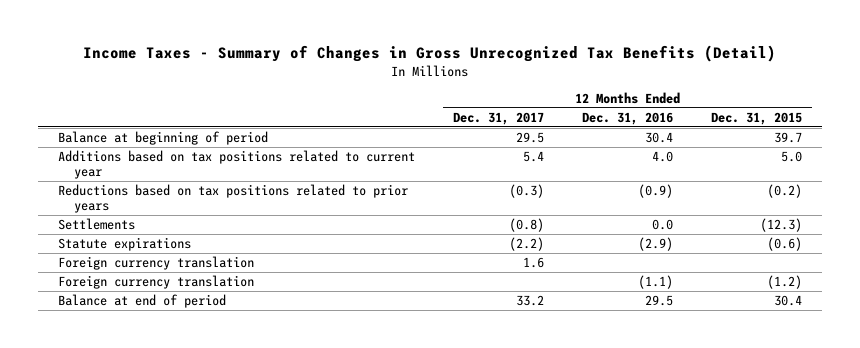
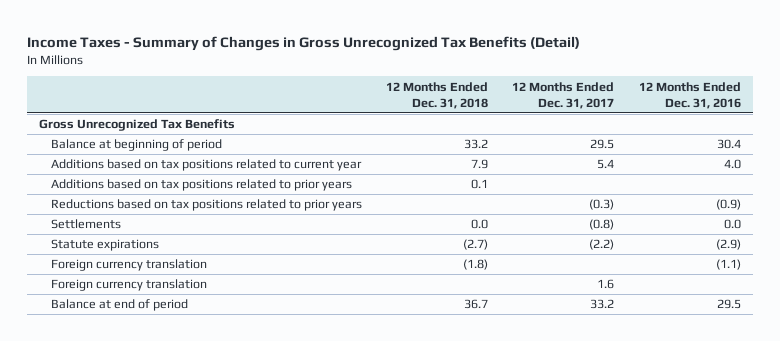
- | 12 Months Ended Dec. 31, 2017 | 12 Months Ended Dec. 31, 2016 | 12 Months Ended Dec. 31, 2015
+ | 12 Months Ended Dec. 31, 2018 | 12 Months Ended Dec. 31, 2017 | 12 Months Ended Dec. 31, 2016
+ Gross Unrecognized Tax Benefits
+ Additions based on tax positions related to prior years | 0.1 | |
moved down: Foreign currency translation | | 1.6 |

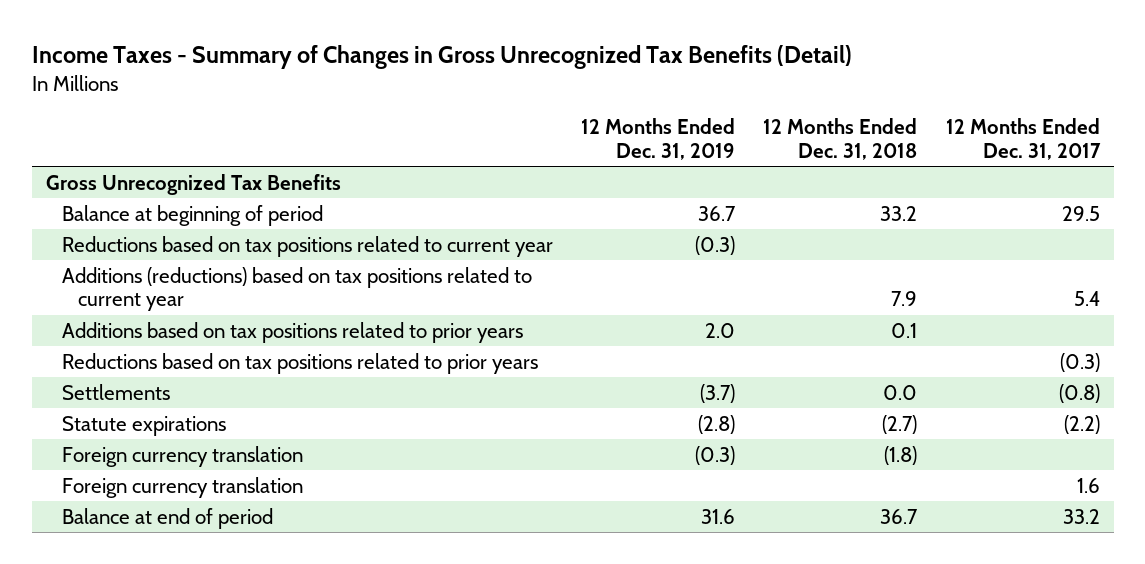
- | 12 Months Ended Dec. 31, 2018 | 12 Months Ended Dec. 31, 2017 | 12 Months Ended Dec. 31, 2016
+ | 12 Months Ended Dec. 31, 2019 | 12 Months Ended Dec. 31, 2018 | 12 Months Ended Dec. 31, 2017
- Additions based on tax positions related to current year | 7.9 | 5.4 | 4.0
+ Reductions based on tax positions related to current year | (0.3) | |
+ Additions (reductions) based on tax positions related to current year | | 7.9 | 5.4

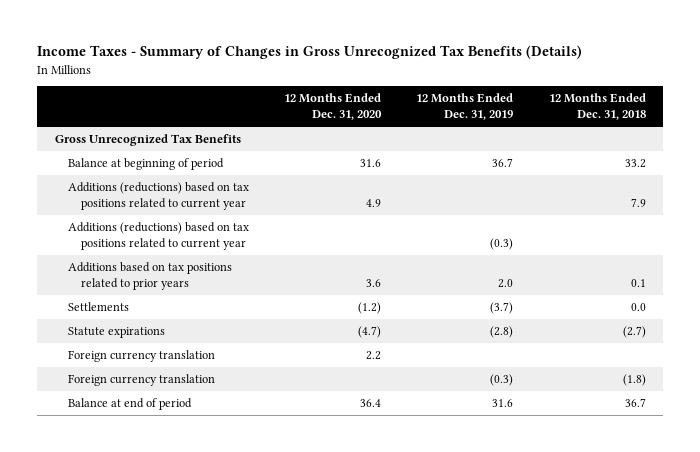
- Income Taxes - Summary of Changes in Gross Unrecognized Tax Benefits (Detail)
+ Income Taxes - Summary of Changes in Gross Unrecognized Tax Benefits (Details)
- | 12 Months Ended Dec. 31, 2019 | 12 Months Ended Dec. 31, 2018 | 12 Months Ended Dec. 31, 2017
+ | 12 Months Ended Dec. 31, 2020 | 12 Months Ended Dec. 31, 2019 | 12 Months Ended Dec. 31, 2018
- Reductions based on tax positions related to current year | (0.3) | |
+ Additions (reductions) based on tax positions related to current year | | (0.3) |
- Reductions based on tax positions related to prior years | | | (0.3)
moved down: Foreign currency translation | | (0.3) | (1.8)

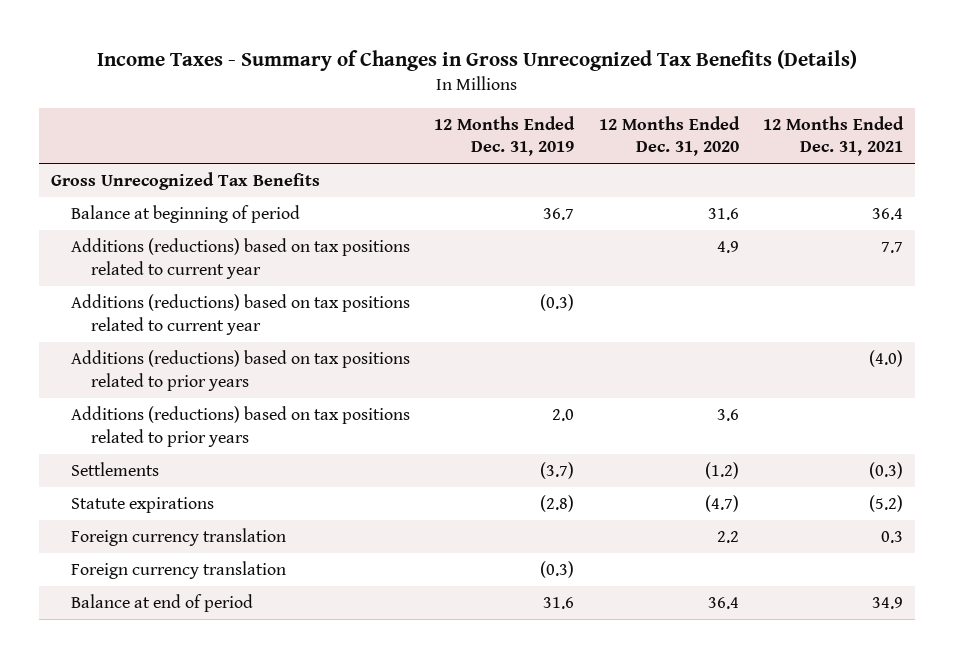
- | 12 Months Ended Dec. 31, 2020 | 12 Months Ended Dec. 31, 2019 | 12 Months Ended Dec. 31, 2018
+ | 12 Months Ended Dec. 31, 2019 | 12 Months Ended Dec. 31, 2020 | 12 Months Ended Dec. 31, 2021
- Additions based on tax positions related to prior years | 3.6 | 2.0 | 0.1
+ Additions (reductions) based on tax positions related to prior years | | | (4.0)
+ Additions (reductions) based on tax positions related to prior years | 2.0 | 3.6 |

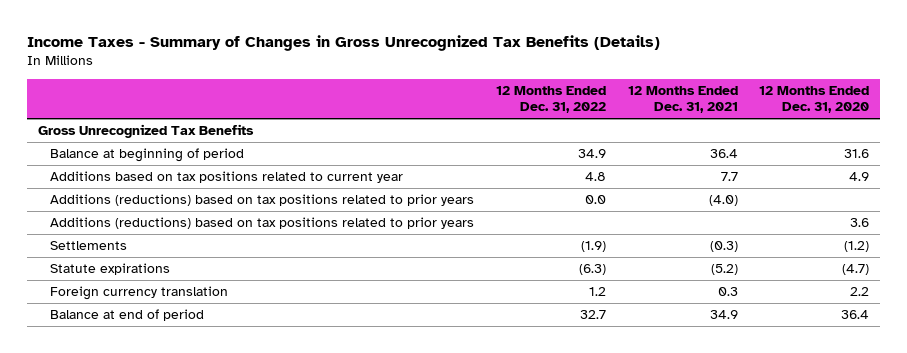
- | 12 Months Ended Dec. 31, 2019 | 12 Months Ended Dec. 31, 2020 | 12 Months Ended Dec. 31, 2021
+ | 12 Months Ended Dec. 31, 2022 | 12 Months Ended Dec. 31, 2021 | 12 Months Ended Dec. 31, 2020
- Additions (reductions) based on tax positions related to current year | | 4.9 | 7.7
- Additions (reductions) based on tax positions related to current year | (0.3) | |
+ Additions based on tax positions related to current year | 4.8 | 7.7 | 4.9
- Foreign currency translation | (0.3) | |

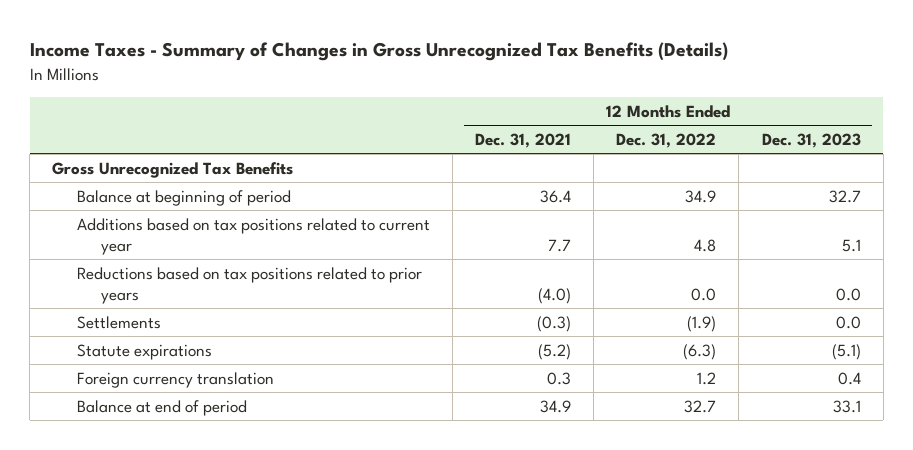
- | 12 Months Ended Dec. 31, 2022 | 12 Months Ended Dec. 31, 2021 | 12 Months Ended Dec. 31, 2020
+ | 12 Months Ended Dec. 31, 2021 | 12 Months Ended Dec. 31, 2022 | 12 Months Ended Dec. 31, 2023
- Additions (reductions) based on tax positions related to prior years | 0.0 | (4.0) |
- Additions (reductions) based on tax positions related to prior years | | | 3.6
+ Reductions based on tax positions related to prior years | (4.0) | 0.0 | 0.0

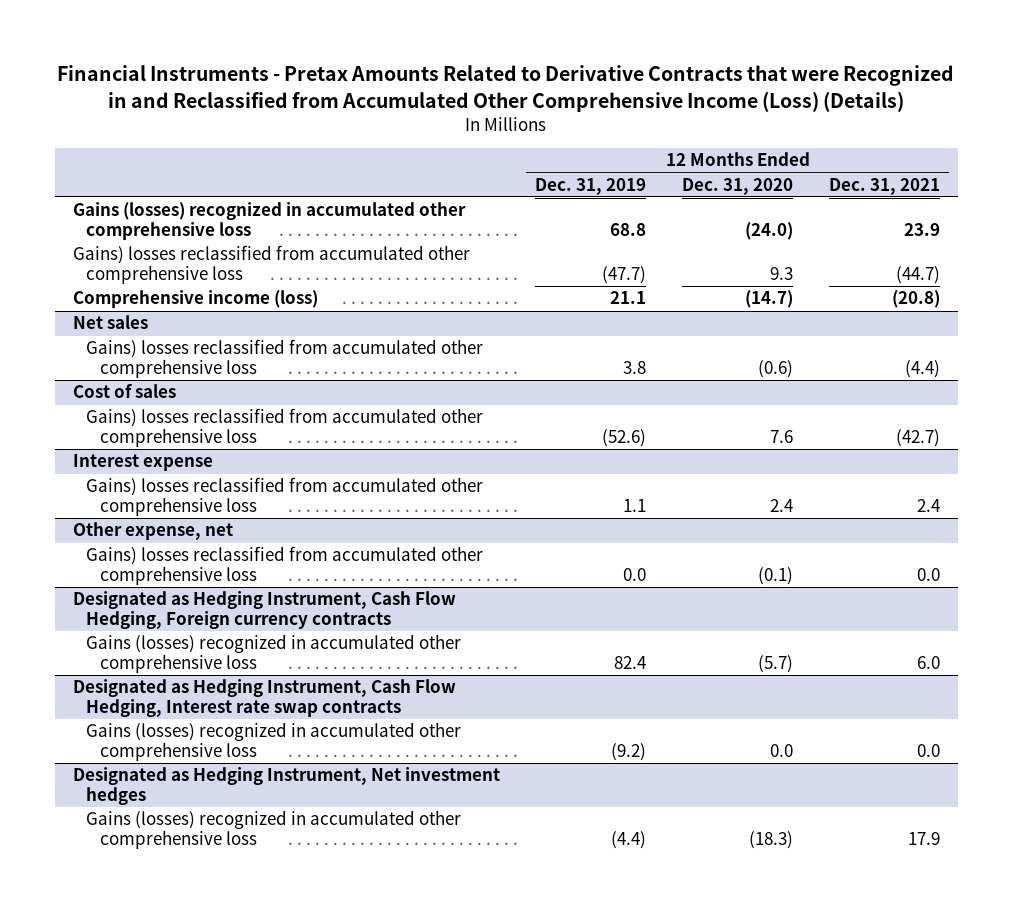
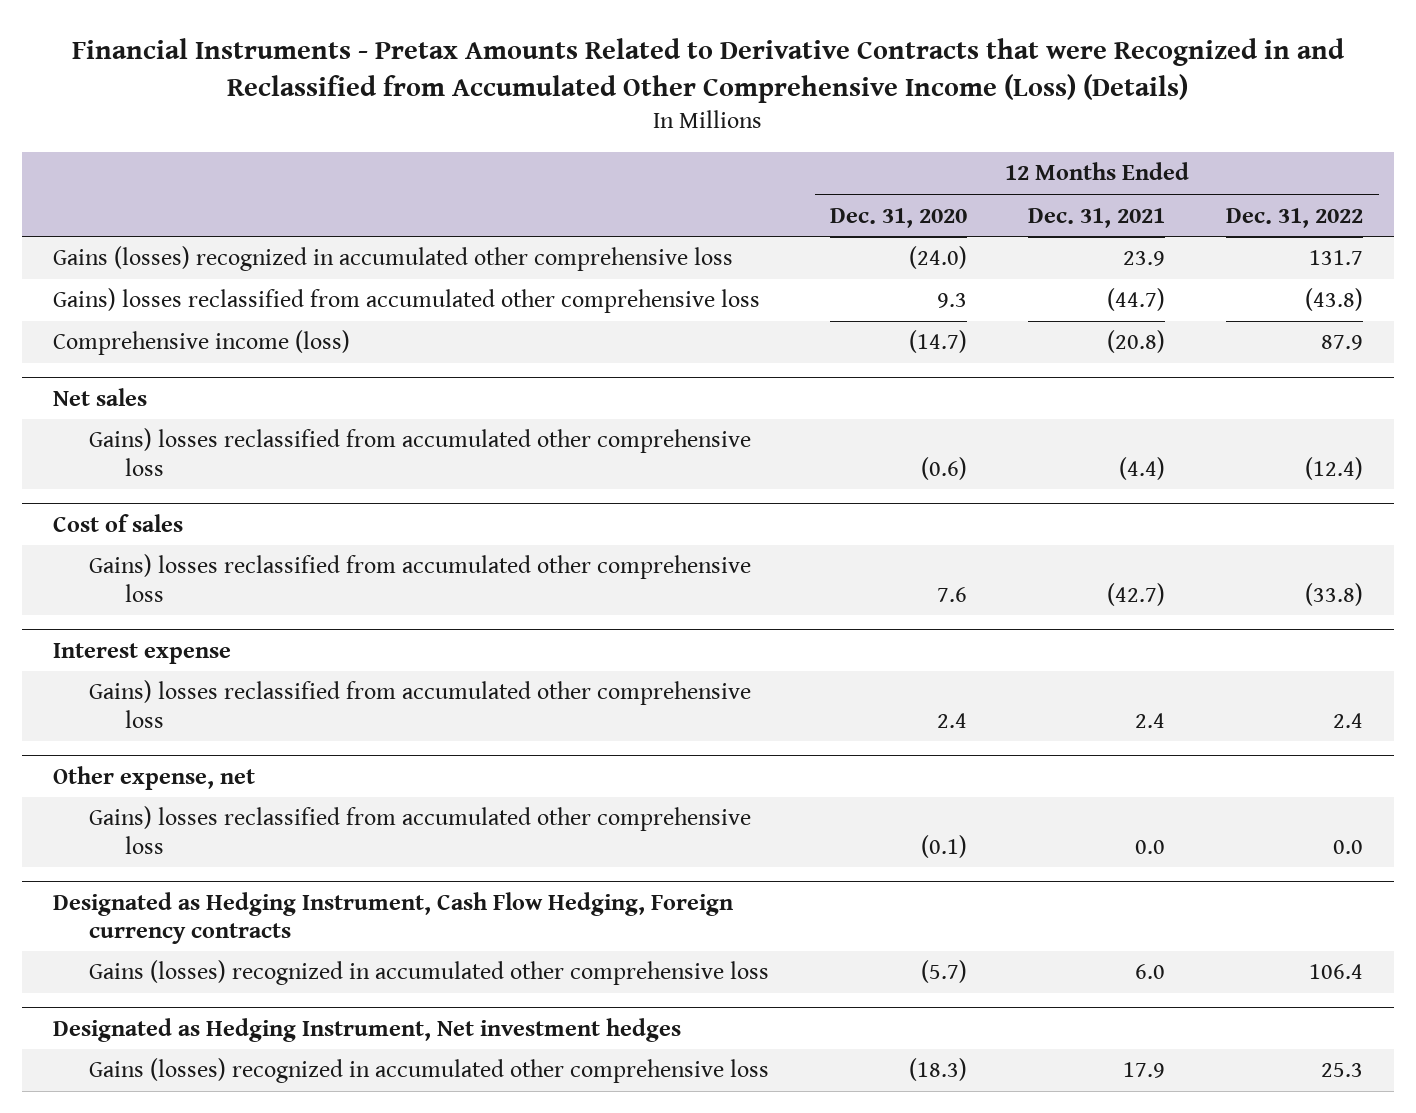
- | 12 Months Ended Dec. 31, 2019 | 12 Months Ended Dec. 31, 2020 | 12 Months Ended Dec. 31, 2021
+ | 12 Months Ended Dec. 31, 2020 | 12 Months Ended Dec. 31, 2021 | 12 Months Ended Dec. 31, 2022
- Designated as Hedging Instrument, Cash Flow Hedging, Interest rate swap contracts
- Gains (losses) recognized in accumulated other comprehensive loss | (9.2) | 0.0 | 0.0

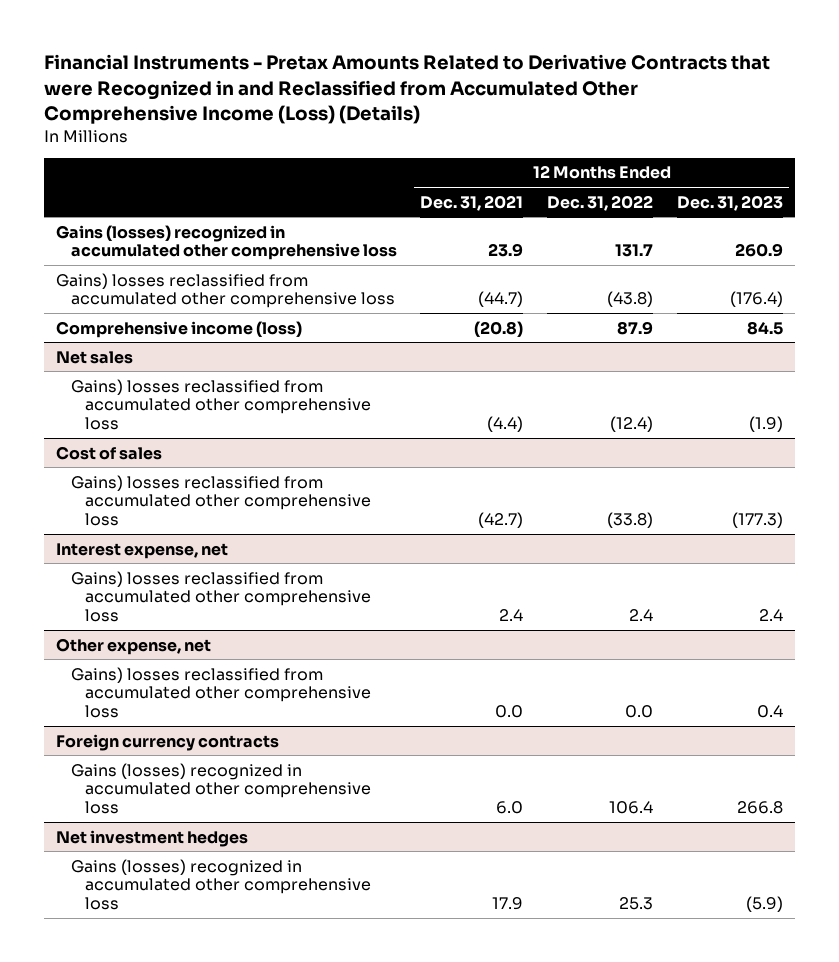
- | 12 Months Ended Dec. 31, 2020 | 12 Months Ended Dec. 31, 2021 | 12 Months Ended Dec. 31, 2022
+ | 12 Months Ended Dec. 31, 2021 | 12 Months Ended Dec. 31, 2022 | 12 Months Ended Dec. 31, 2023
- Interest expense
+ Interest expense, net
- Designated as Hedging Instrument, Cash Flow Hedging, Foreign currency contracts
+ Foreign currency contracts
- Designated as Hedging Instrument, Net investment hedges
+ Net investment hedges

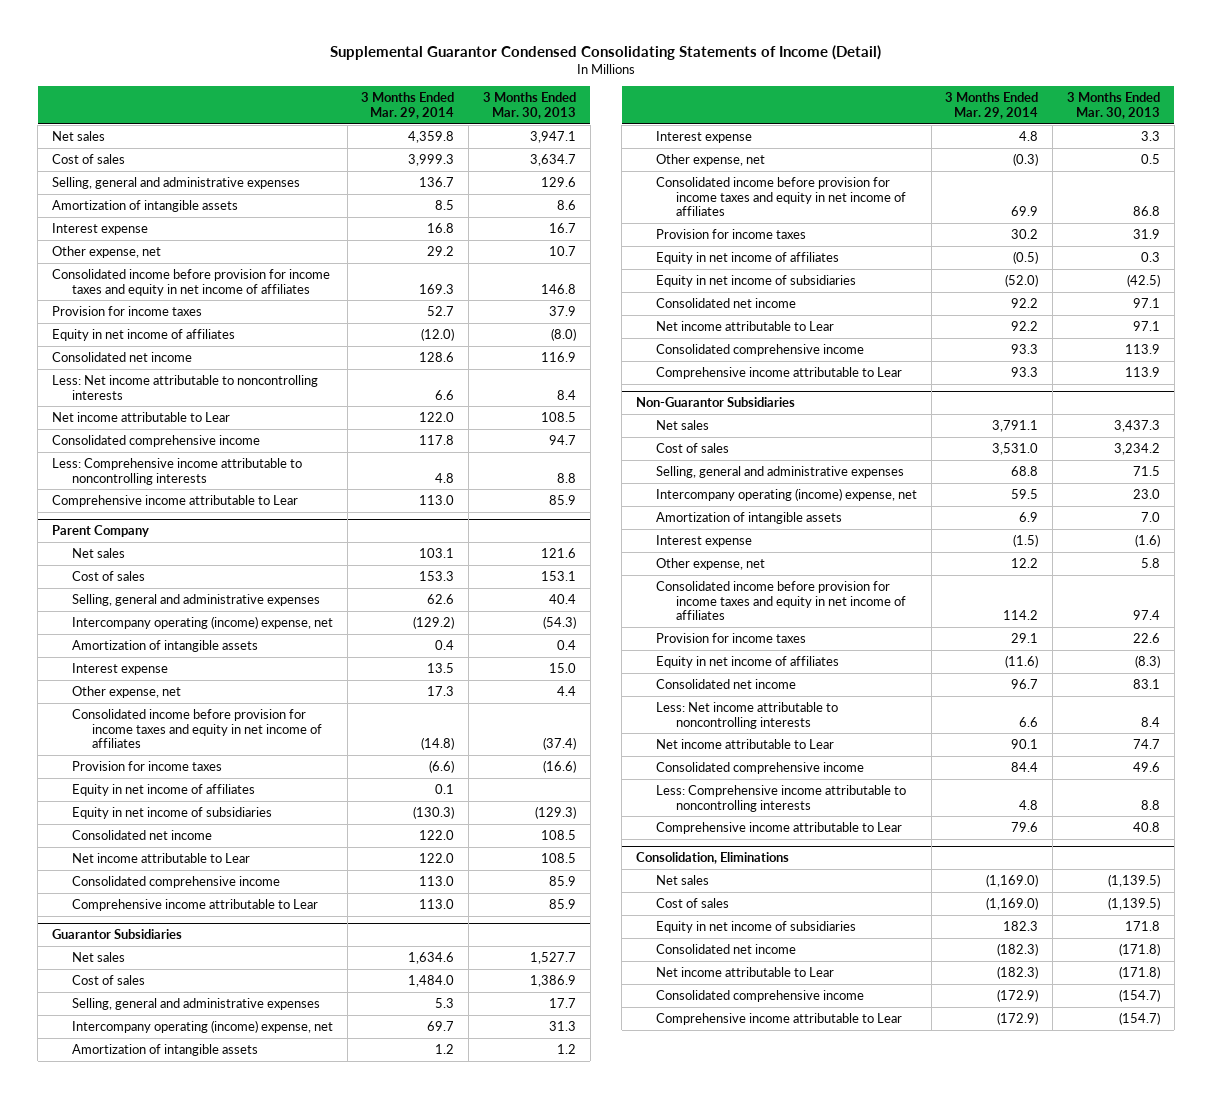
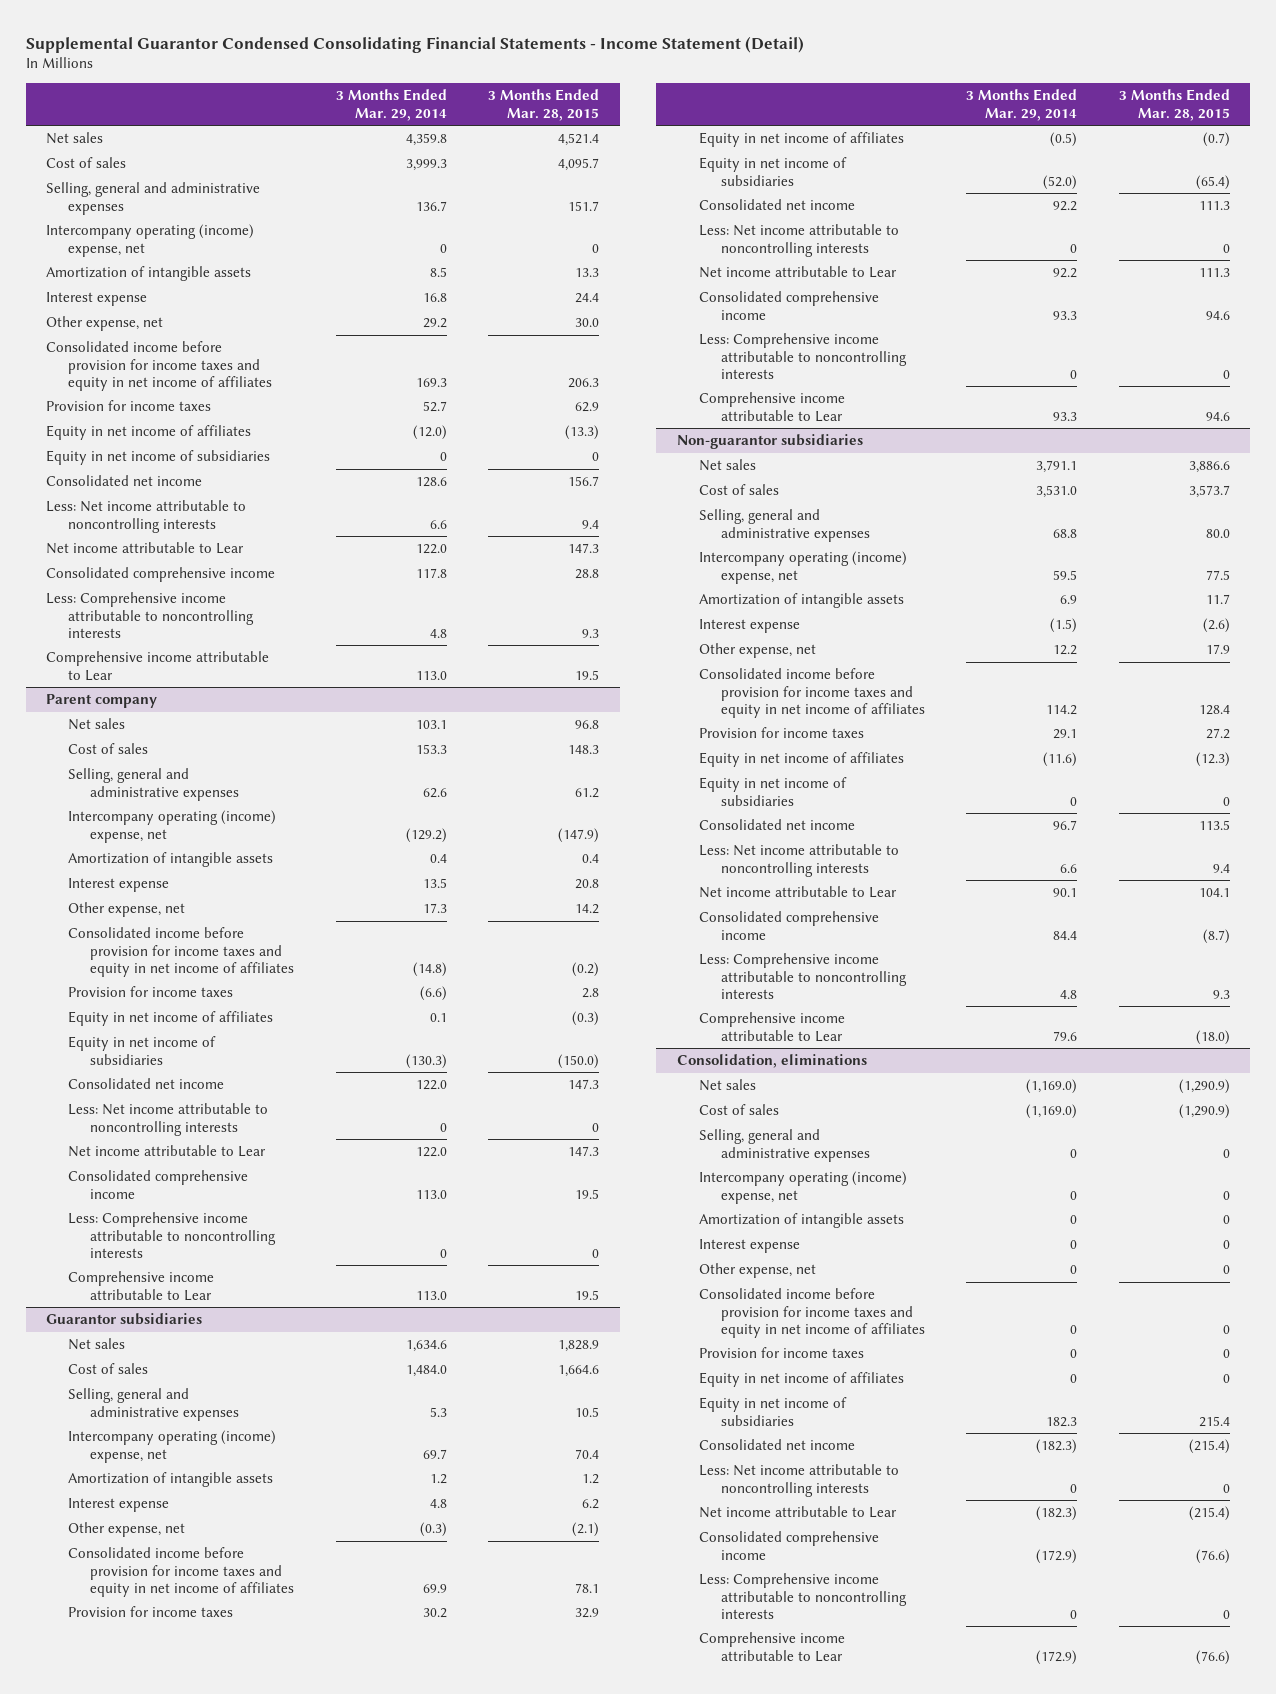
- Supplemental Guarantor Condensed Consolidating Statements of Income (Detail)
+ Supplemental Guarantor Condensed Consolidating Financial Statements - Income Statement (Detail)
- | 3 Months Ended Mar. 29, 2014 | 3 Months Ended Mar. 30, 2013
+ | 3 Months Ended Mar. 29, 2014 | 3 Months Ended Mar. 28, 2015
+ Intercompany operating (income) expense, net | 0 | 0
+ Equity in net income of subsidiaries | 0 | 0
- Parent Company
+ Parent company
+ Less: Net income attributable to noncontrolling interests | 0 | 0
+ Less: Comprehensive income attributable to noncontrolling interests | 0 | 0
- Guarantor Subsidiaries
+ Guarantor subsidiaries
+ Less: Net income attributable to noncontrolling interests | 0 | 0
+ Less: Comprehensive income attributable to noncontrolling interests | 0 | 0
- Non-Guarantor Subsidiaries
+ Non-guarantor subsidiaries
+ Equity in net income of subsidiaries | 0 | 0
- Consolidation, Eliminations
+ Consolidation, eliminations
+ Selling, general and administrative expenses | 0 | 0
+ Intercompany operating (income) expense, net | 0 | 0
+ Amortization of intangible assets | 0 | 0
+ Interest expense | 0 | 0
+ Other expense, net | 0 | 0
+ Consolidated income before provision for income taxes and equity in net income of affiliates | 0 | 0
+ Provision for income taxes | 0 | 0
+ Equity in net income of affiliates | 0 | 0
+ Less: Net income attributable to noncontrolling interests | 0 | 0
+ Less: Comprehensive income attributable to noncontrolling interests | 0 | 0

